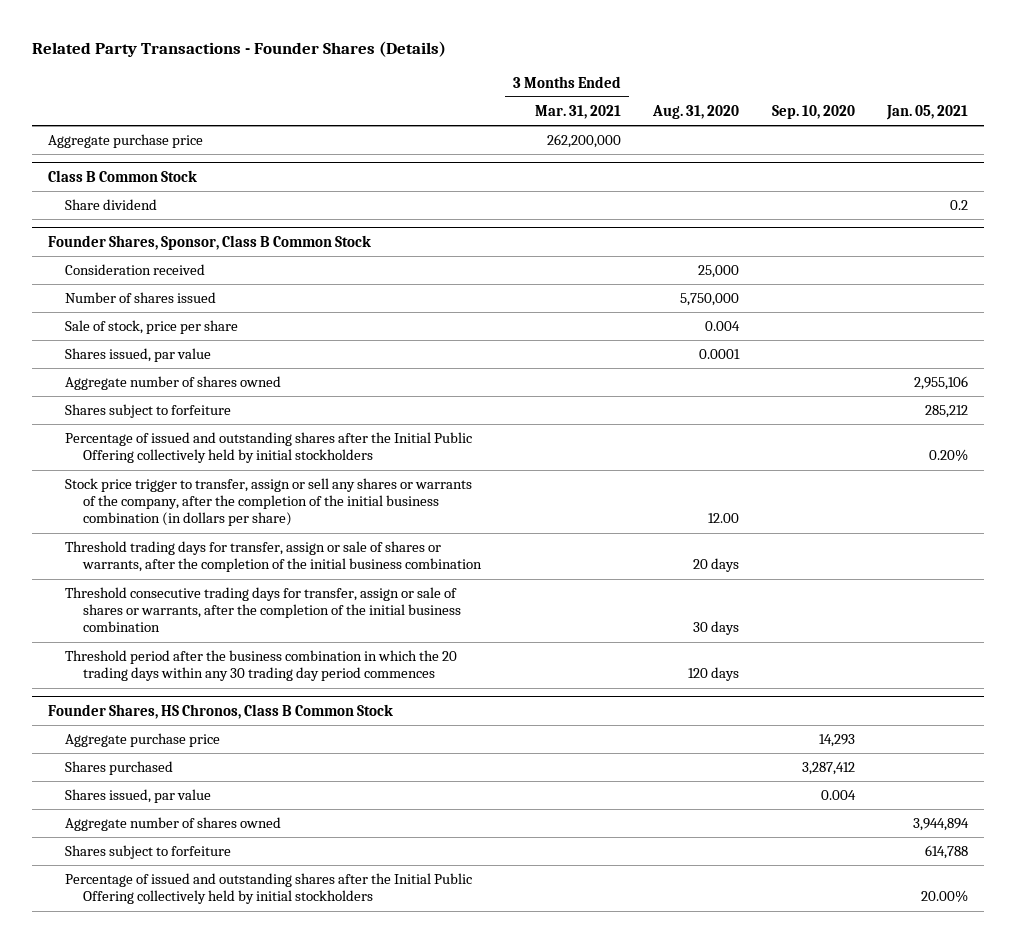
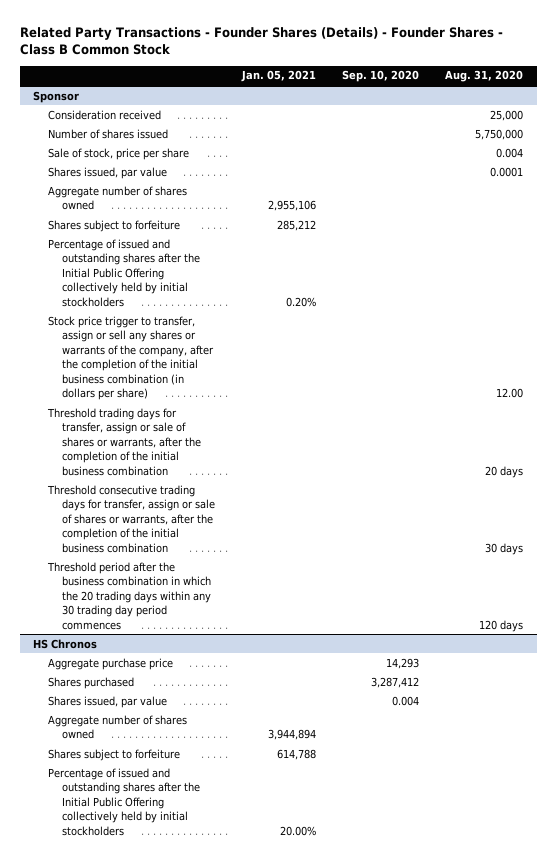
- Related Party Transactions - Founder Shares (Details)
+ Related Party Transactions - Founder Shares (Details) - Founder Shares - Class B Common Stock
- | 3 Months Ended Mar. 31, 2021 | Aug. 31, 2020 | Sep. 10, 2020 | Jan. 05, 2021
+ | Jan. 05, 2021 | Sep. 10, 2020 | Aug. 31, 2020
- Aggregate purchase price | 262,200,000 | | |
- Class B Common Stock
- Share dividend | | | | 0.2
- Founder Shares, Sponsor, Class B Common Stock
+ Sponsor
- Founder Shares, HS Chronos, Class B Common Stock
+ HS Chronos

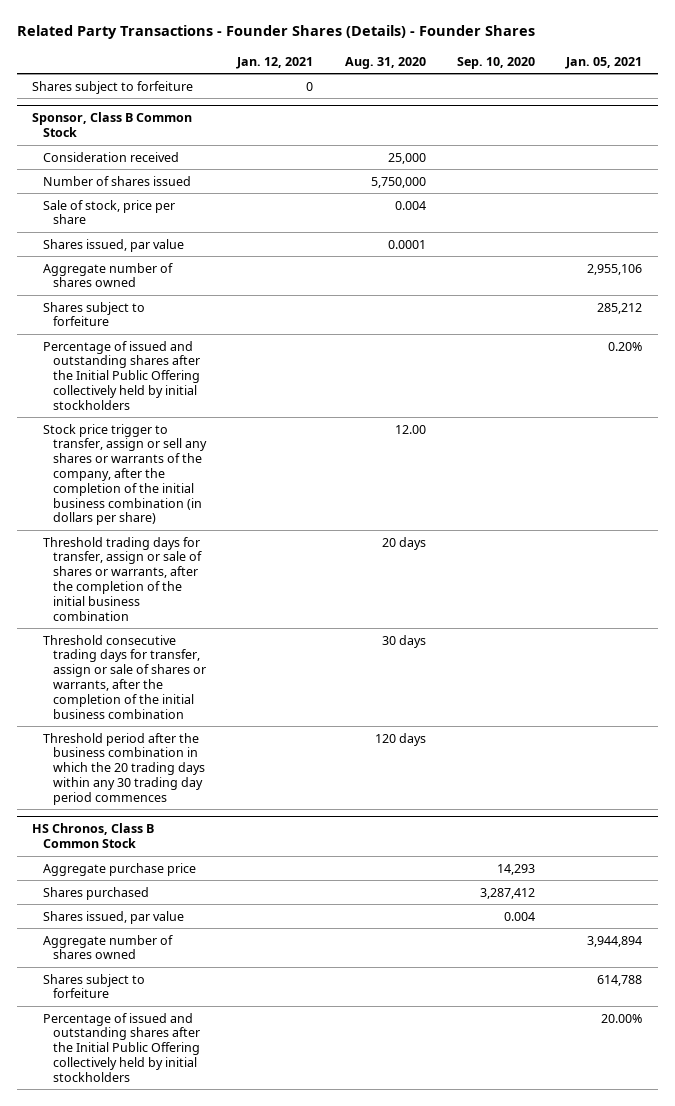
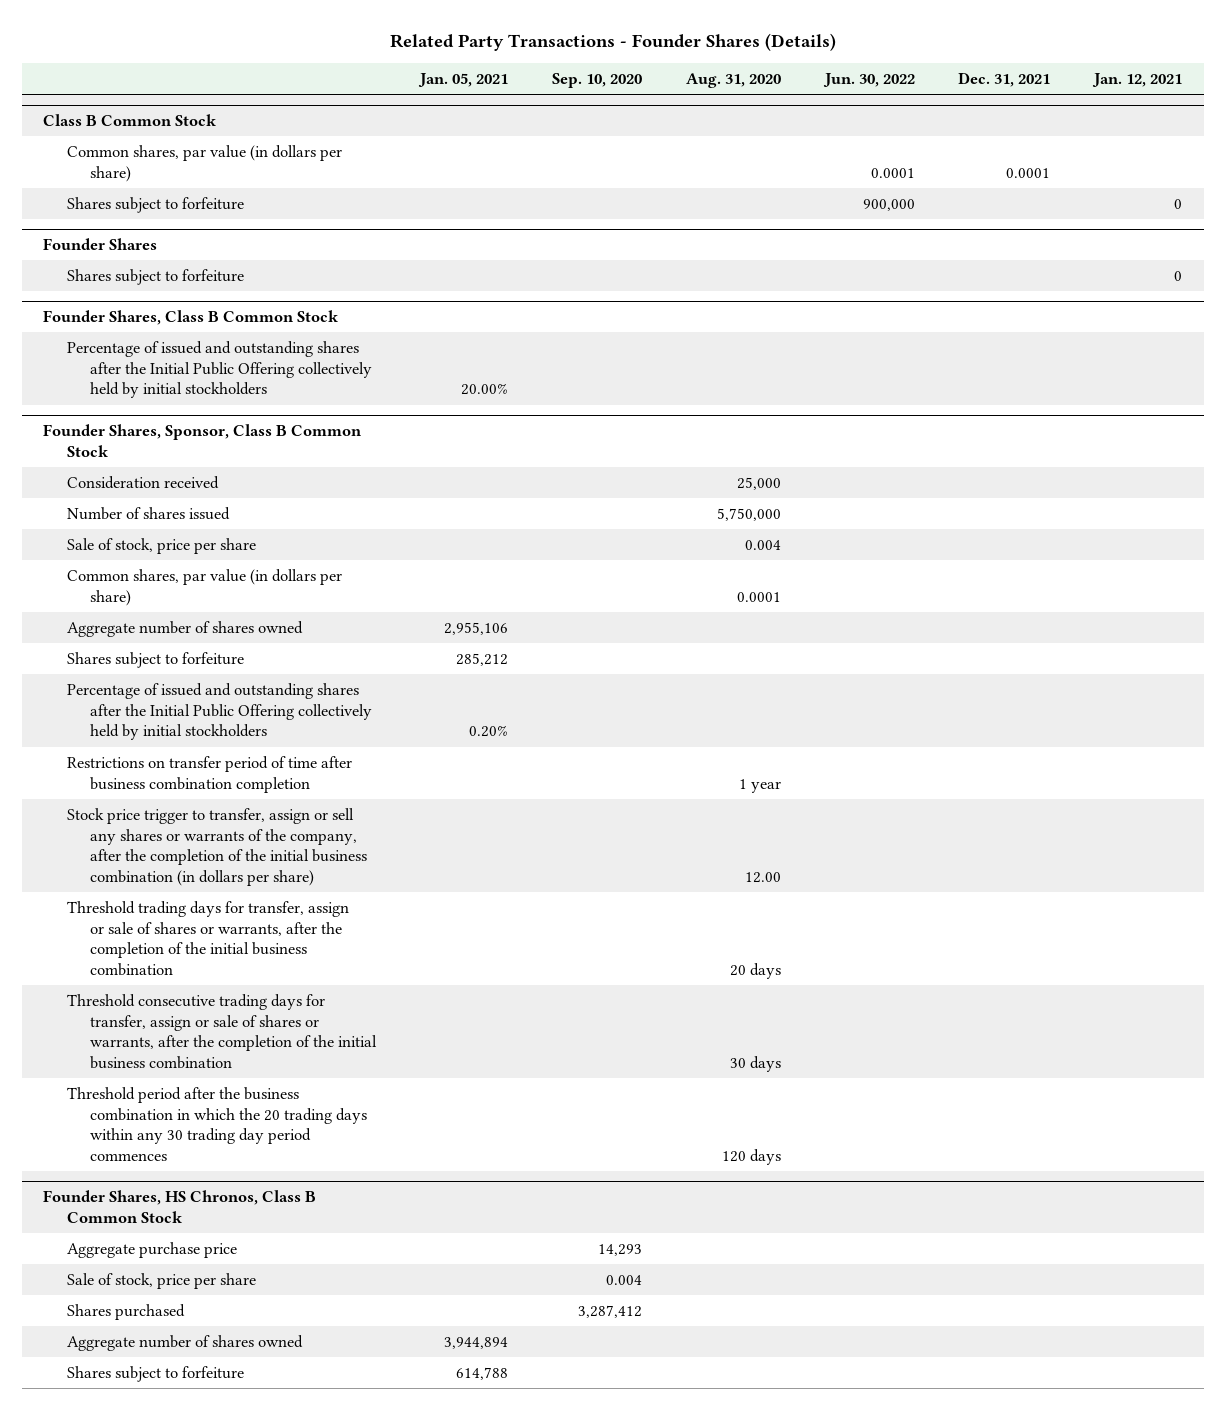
- Related Party Transactions - Founder Shares (Details) - Founder Shares
+ Related Party Transactions - Founder Shares (Details)
- | Jan. 12, 2021 | Aug. 31, 2020 | Sep. 10, 2020 | Jan. 05, 2021
+ | Jan. 05, 2021 | Sep. 10, 2020 | Aug. 31, 2020 | Jun. 30, 2022 | Dec. 31, 2021 | Jan. 12, 2021
- Shares subject to forfeiture | 0 | | |
- Sponsor, Class B Common Stock
+ Class B Common Stock
+ Common shares, par value (in dollars per share) | | | | 0.0001 | 0.0001 |
+ Shares subject to forfeiture | | | | 900,000 | | 0
+ Founder Shares
+ Shares subject to forfeiture | | | | | | 0
+ Founder Shares, Class B Common Stock
+ Percentage of issued and outstanding shares after the Initial Public Offering collectively held by initial stockholders | 20.00% | | | | |
+ Founder Shares, Sponsor, Class B Common Stock
- Shares issued, par value | | 0.0001 | |
+ Common shares, par value (in dollars per share) | | | 0.0001 | | |
+ Restrictions on transfer period of time after business combination completion | | | 1 year | | |
- HS Chronos, Class B Common Stock
+ Founder Shares, HS Chronos, Class B Common Stock
+ Sale of stock, price per share | | 0.004 | | | |
- Shares issued, par value | | | 0.004 |
- Percentage of issued and outstanding shares after the Initial Public Offering collectively held by initial stockholders | | | | 20.00%

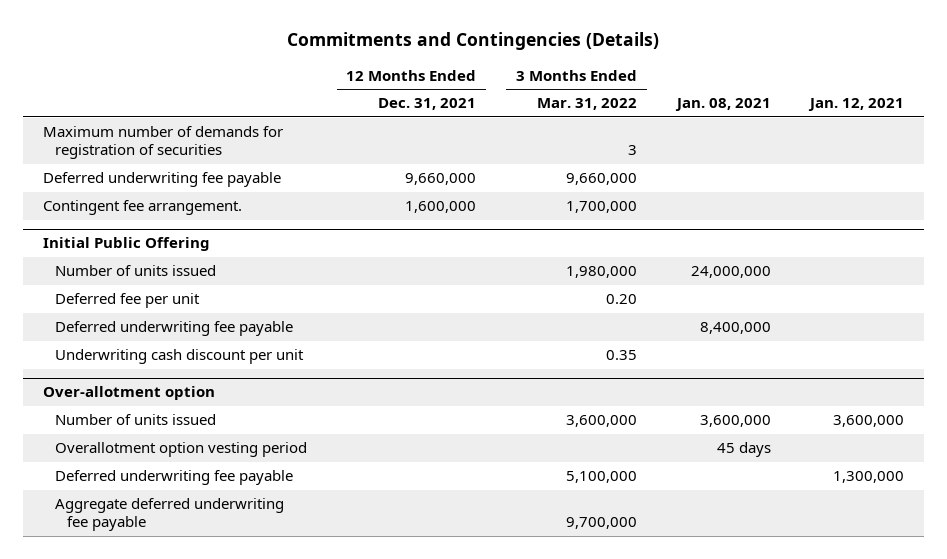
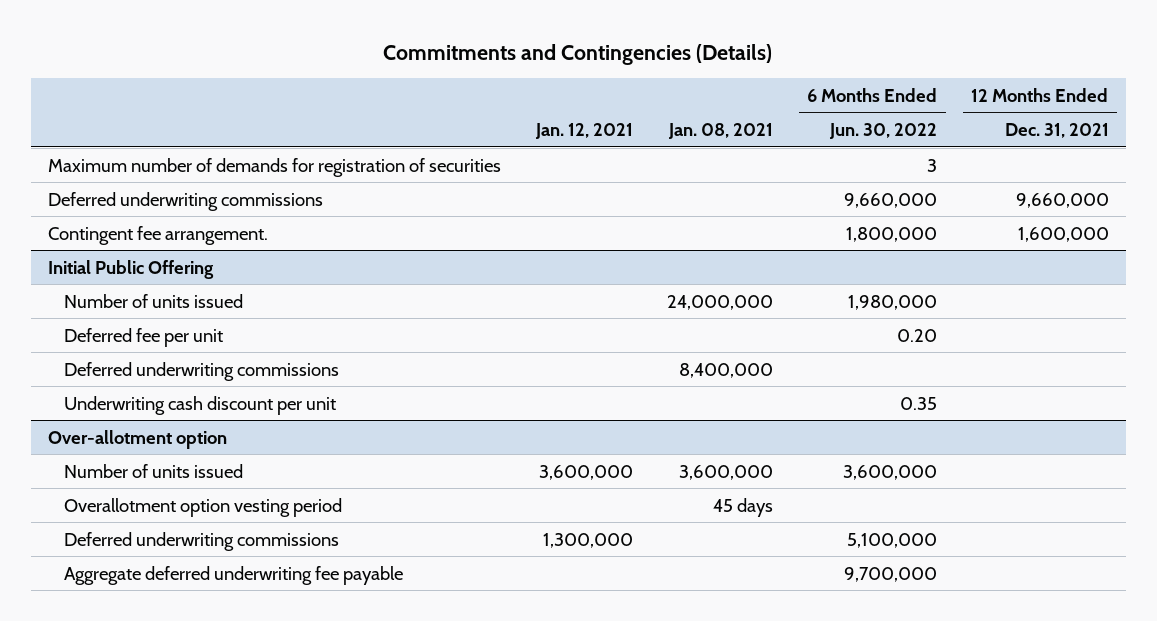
- | 12 Months Ended Dec. 31, 2021 | 3 Months Ended Mar. 31, 2022 | Jan. 08, 2021 | Jan. 12, 2021
+ | Jan. 12, 2021 | Jan. 08, 2021 | 6 Months Ended Jun. 30, 2022 | 12 Months Ended Dec. 31, 2021
- Deferred underwriting fee payable | 9,660,000 | 9,660,000 | |
+ Deferred underwriting commissions | | | 9,660,000 | 9,660,000
@ Initial Public Offering
- Deferred underwriting fee payable | | | 8,400,000 |
+ Deferred underwriting commissions | | 8,400,000 | |
@ Over-allotment option
- Deferred underwriting fee payable | | 5,100,000 | | 1,300,000
+ Deferred underwriting commissions | 1,300,000 | | 5,100,000 |

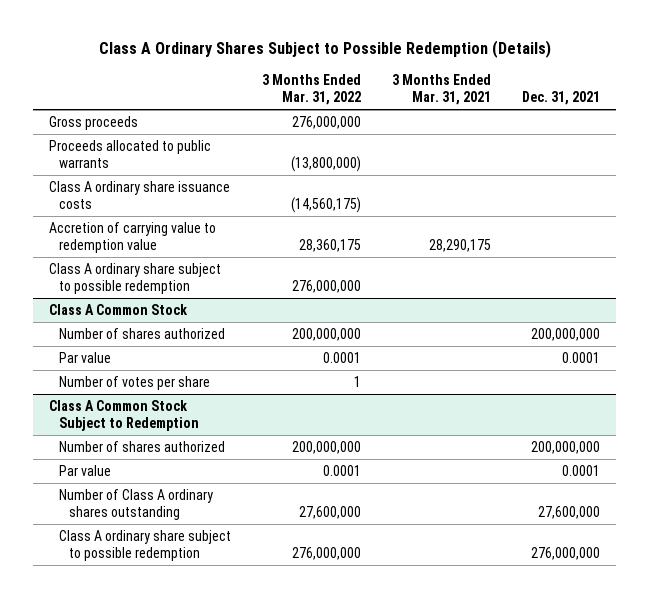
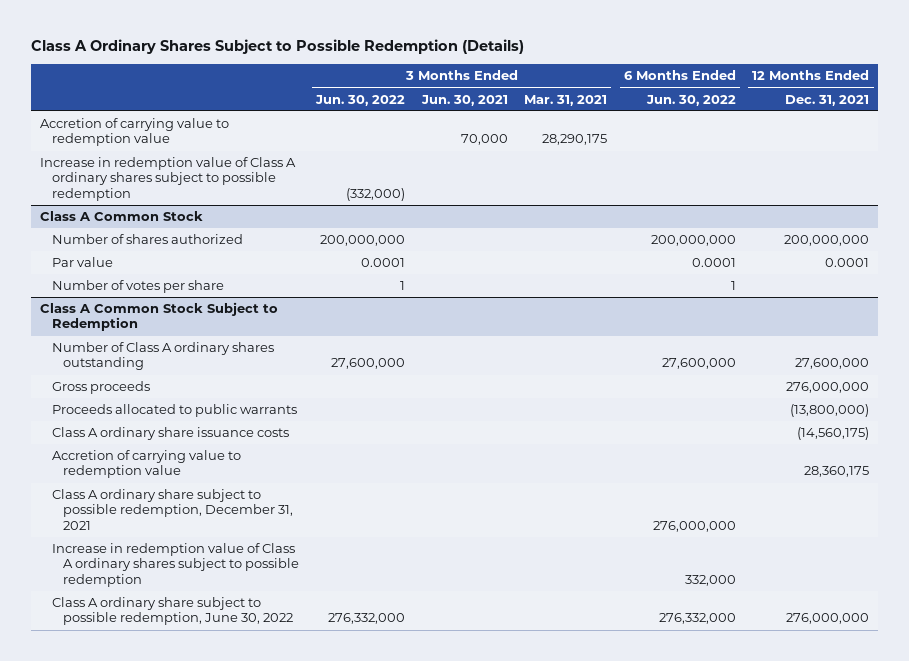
- | 3 Months Ended Mar. 31, 2022 | 3 Months Ended Mar. 31, 2021 | Dec. 31, 2021
+ | 3 Months Ended Jun. 30, 2022 | 3 Months Ended Jun. 30, 2021 | 3 Months Ended Mar. 31, 2021 | 6 Months Ended Jun. 30, 2022 | 12 Months Ended Dec. 31, 2021
- Gross proceeds | 276,000,000 | |
- Proceeds allocated to public warrants | (13,800,000) | |
- Class A ordinary share issuance costs | (14,560,175) | |
- Class A ordinary share subject to possible redemption | 276,000,000 | |
+ Increase in redemption value of Class A ordinary shares subject to possible redemption | (332,000) | | | |
@ Class A Common Stock Subject to Redemption
- Number of shares authorized | 200,000,000 | | 200,000,000
- Par value | 0.0001 | | 0.0001
- Class A ordinary share subject to possible redemption | 276,000,000 | | 276,000,000
+ Gross proceeds | | | | | 276,000,000
+ Proceeds allocated to public warrants | | | | | (13,800,000)
+ Class A ordinary share issuance costs | | | | | (14,560,175)
+ Accretion of carrying value to redemption value | | | | | 28,360,175
+ Class A ordinary share subject to possible redemption, December 31, 2021 | | | | 276,000,000 |
+ Increase in redemption value of Class A ordinary shares subject to possible redemption | | | | 332,000 |
+ Class A ordinary share subject to possible redemption, June 30, 2022 | 276,332,000 | | | 276,332,000 | 276,000,000

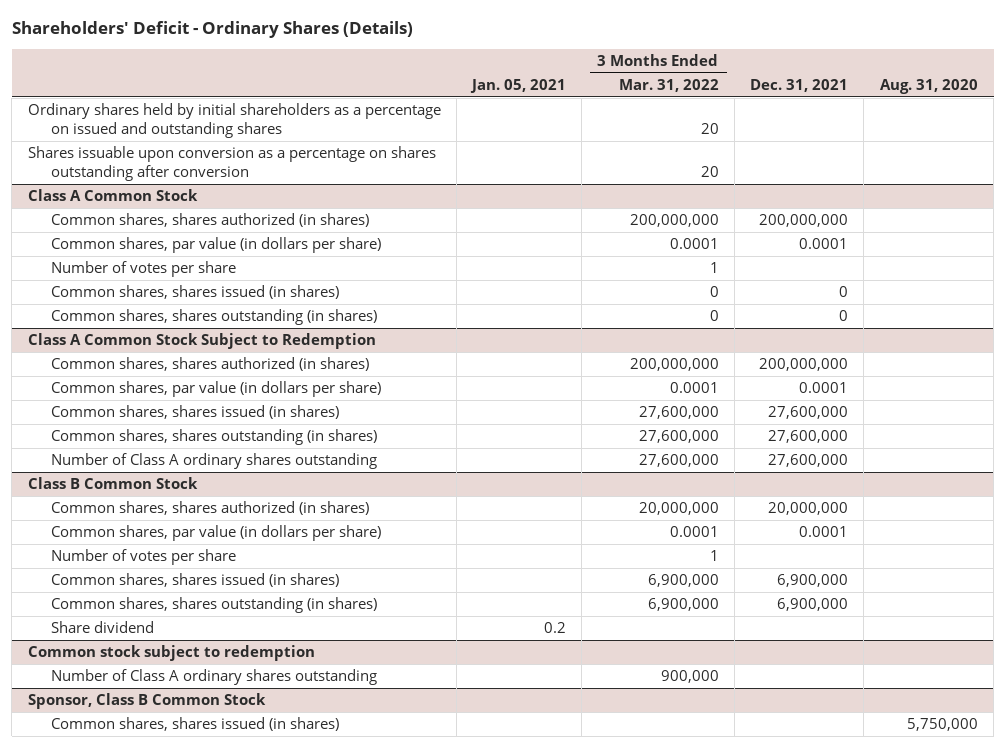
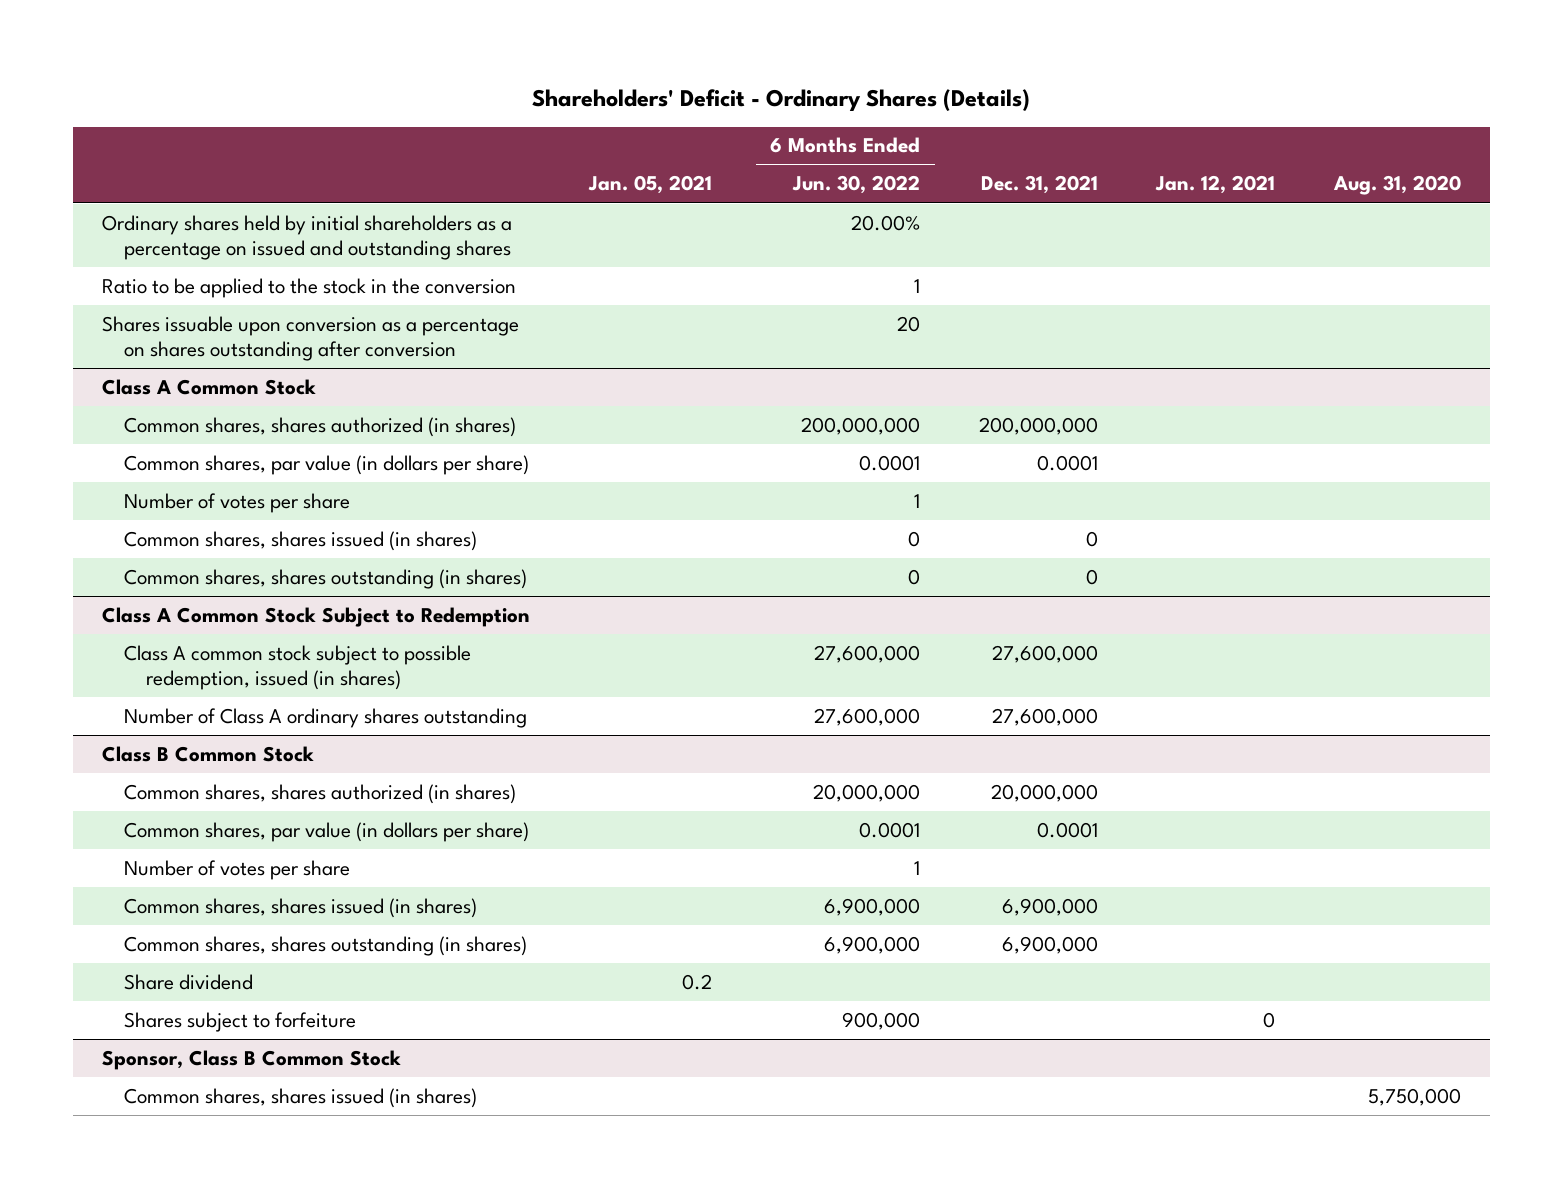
- | Jan. 05, 2021 | 3 Months Ended Mar. 31, 2022 | Dec. 31, 2021 | Aug. 31, 2020
+ | Jan. 05, 2021 | 6 Months Ended Jun. 30, 2022 | Dec. 31, 2021 | Jan. 12, 2021 | Aug. 31, 2020
+ Ratio to be applied to the stock in the conversion | | 1 | | |
@ Class A Common Stock Subject to Redemption
- Common shares, shares authorized (in shares) | | 200,000,000 | 200,000,000 |
- Common shares, par value (in dollars per share) | | 0.0001 | 0.0001 |
- Common shares, shares issued (in shares) | | 27,600,000 | 27,600,000 |
- Common shares, shares outstanding (in shares) | | 27,600,000 | 27,600,000 |
+ Class A common stock subject to possible redemption, issued (in shares) | | 27,600,000 | 27,600,000 | |
- Common stock subject to redemption
- Number of Class A ordinary shares outstanding | | 900,000 | |
@ Class B Common Stock
+ Shares subject to forfeiture | | 900,000 | | 0 |

